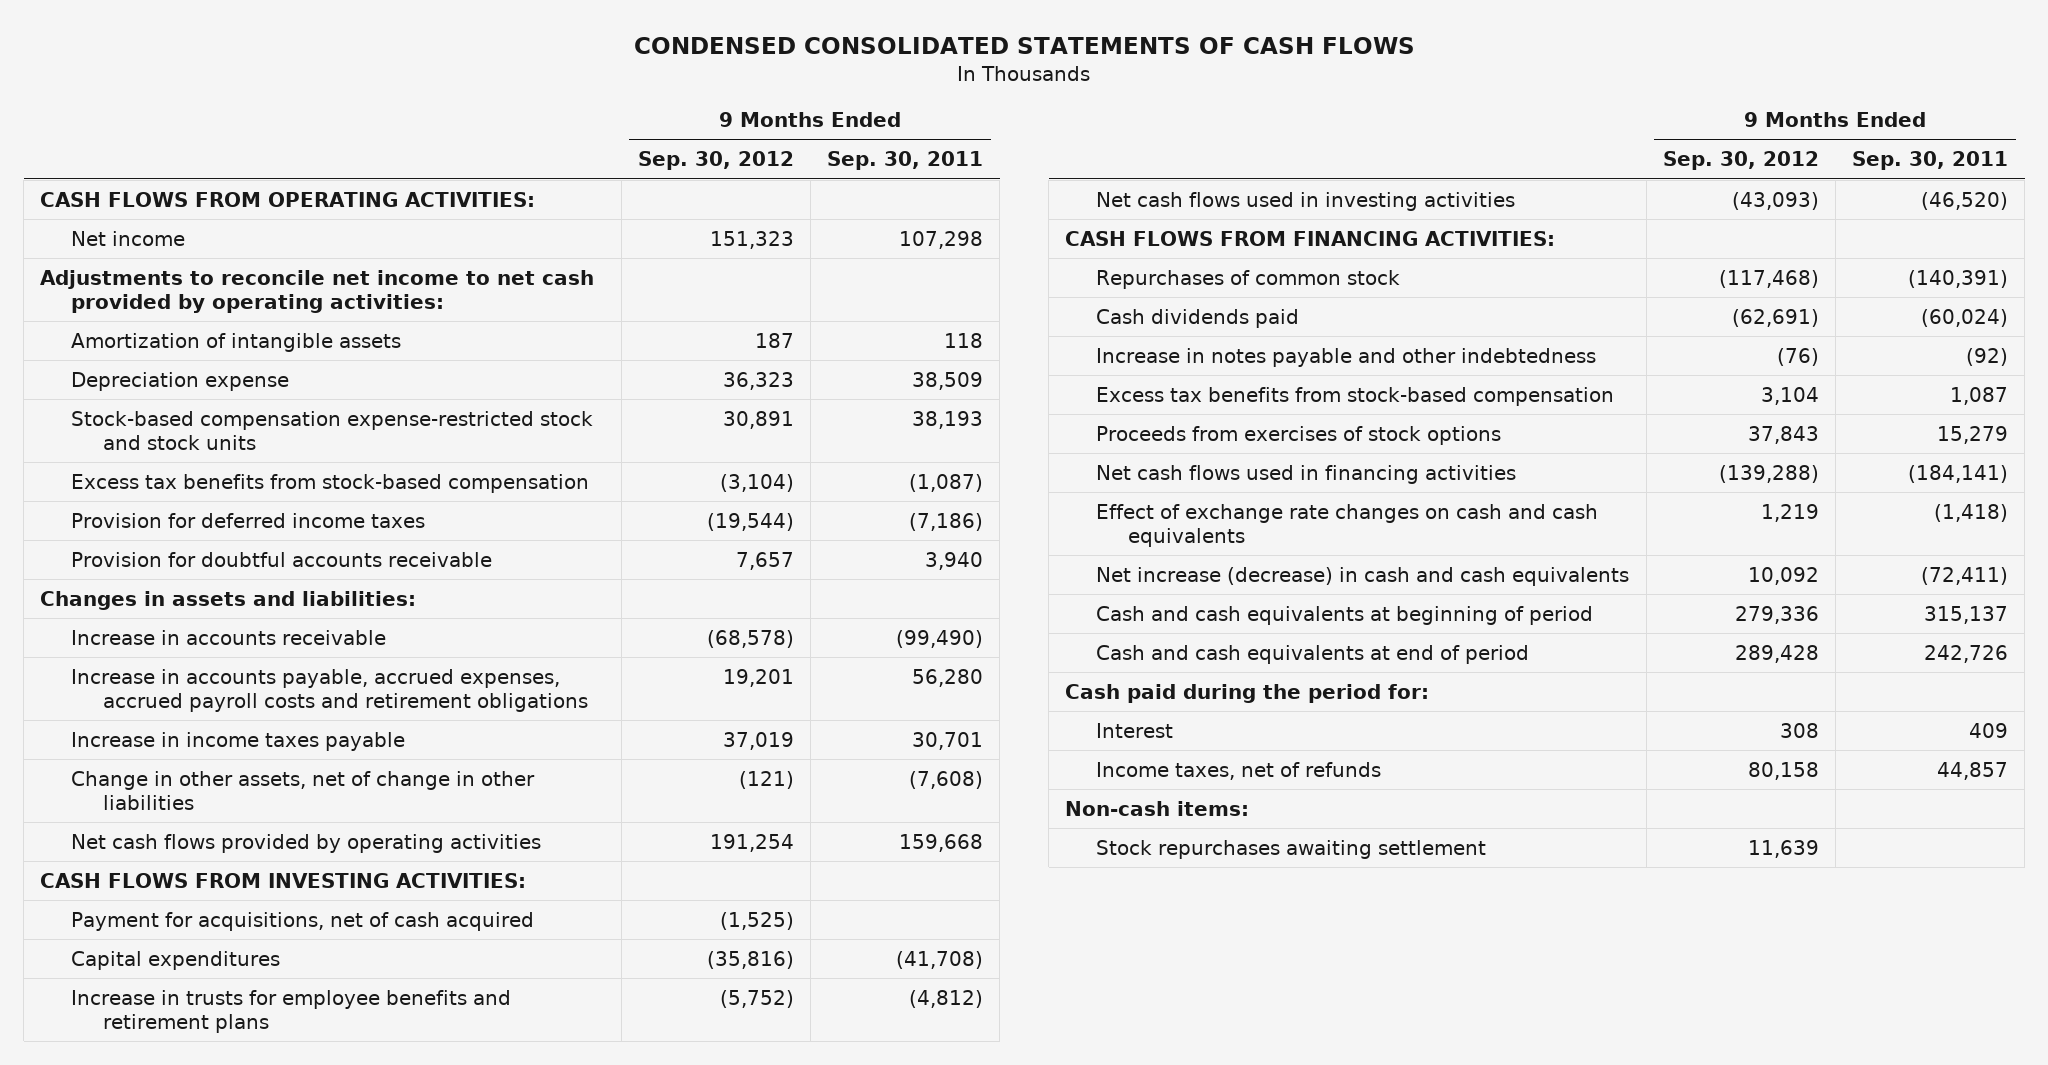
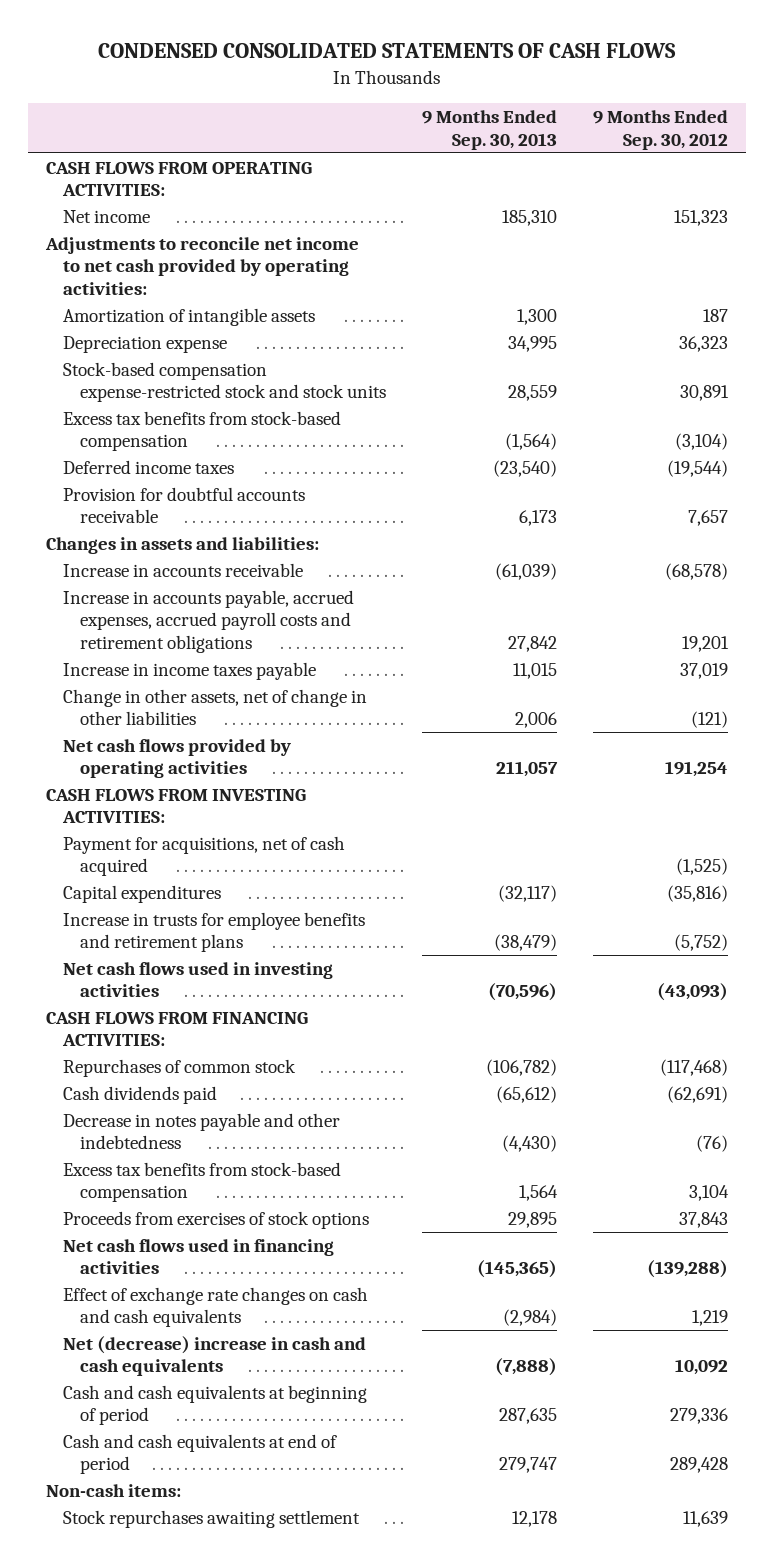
- | 9 Months Ended Sep. 30, 2012 | 9 Months Ended Sep. 30, 2011
+ | 9 Months Ended Sep. 30, 2013 | 9 Months Ended Sep. 30, 2012
- Provision for deferred income taxes | (19,544) | (7,186)
+ Deferred income taxes | (23,540) | (19,544)
- Increase in notes payable and other indebtedness | (76) | (92)
+ Decrease in notes payable and other indebtedness | (4,430) | (76)
- Net increase (decrease) in cash and cash equivalents | 10,092 | (72,411)
+ Net (decrease) increase in cash and cash equivalents | (7,888) | 10,092
- Cash paid during the period for:
- Interest | 308 | 409
- Income taxes, net of refunds | 80,158 | 44,857

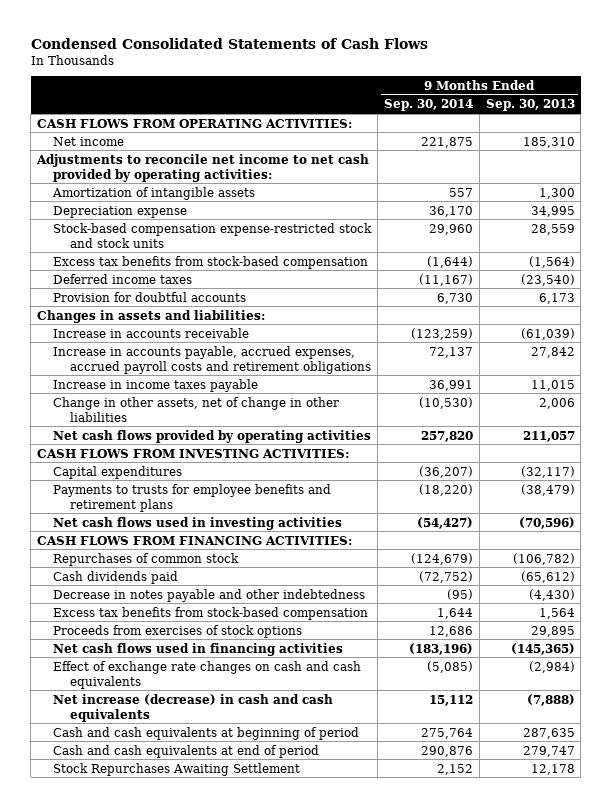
- CONDENSED CONSOLIDATED STATEMENTS OF CASH FLOWS
+ Condensed Consolidated Statements of Cash Flows
- | 9 Months Ended Sep. 30, 2013 | 9 Months Ended Sep. 30, 2012
+ | 9 Months Ended Sep. 30, 2014 | 9 Months Ended Sep. 30, 2013
- Provision for doubtful accounts receivable | 6,173 | 7,657
+ Provision for doubtful accounts | 6,730 | 6,173
- Payment for acquisitions, net of cash acquired | | (1,525)
- Increase in trusts for employee benefits and retirement plans | (38,479) | (5,752)
+ Payments to trusts for employee benefits and retirement plans | (18,220) | (38,479)
- Net (decrease) increase in cash and cash equivalents | (7,888) | 10,092
+ Net increase (decrease) in cash and cash equivalents | 15,112 | (7,888)
- Non-cash items:
- Stock repurchases awaiting settlement | 12,178 | 11,639
+ Stock Repurchases Awaiting Settlement | 2,152 | 12,178

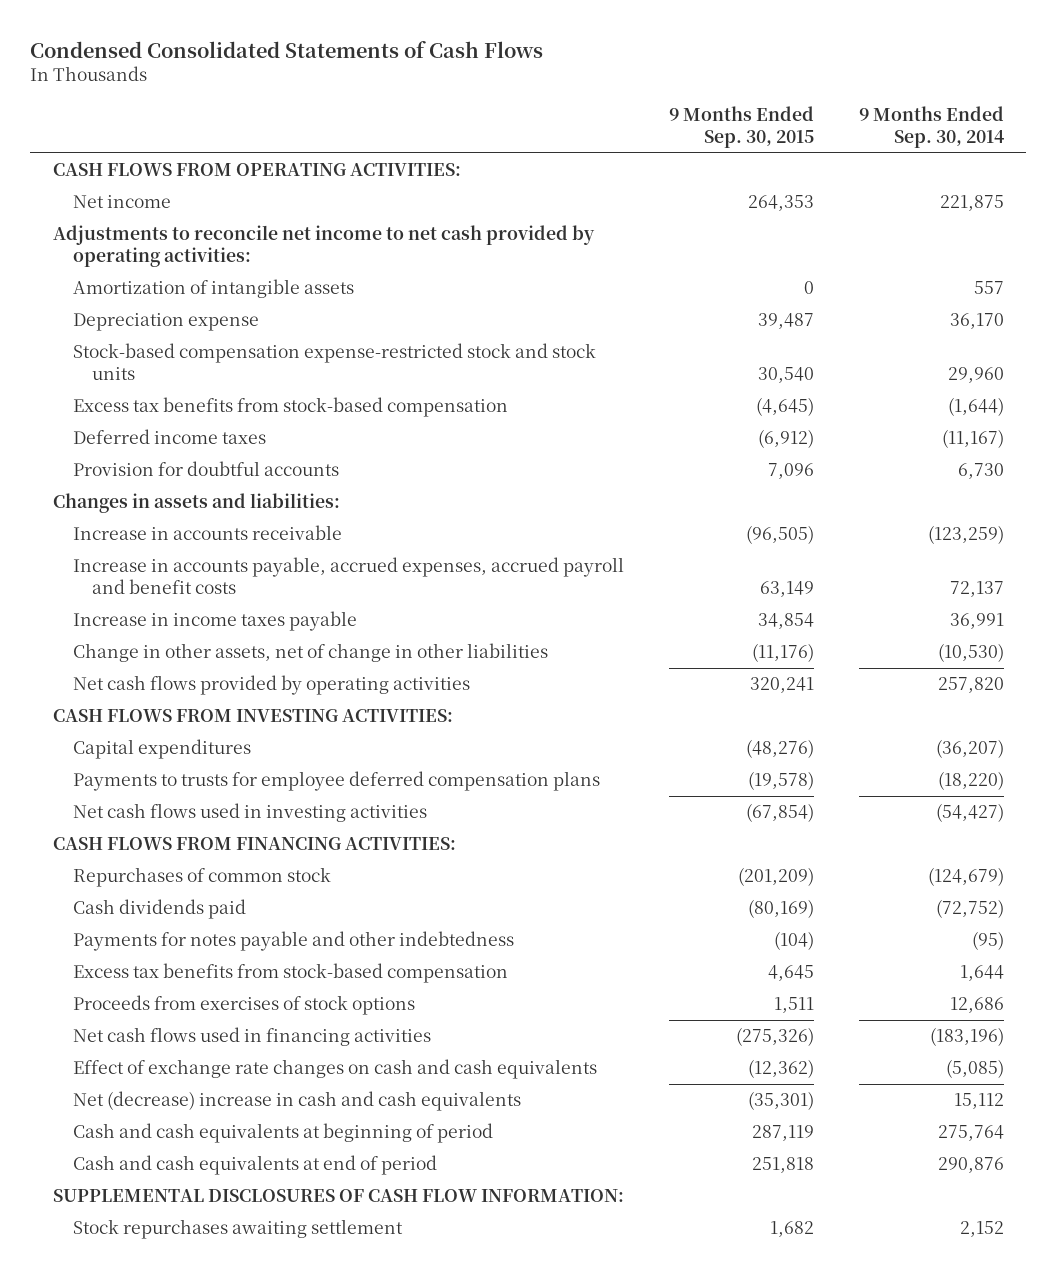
- | 9 Months Ended Sep. 30, 2014 | 9 Months Ended Sep. 30, 2013
+ | 9 Months Ended Sep. 30, 2015 | 9 Months Ended Sep. 30, 2014
- Increase in accounts payable, accrued expenses, accrued payroll costs and retirement obligations | 72,137 | 27,842
+ Increase in accounts payable, accrued expenses, accrued payroll and benefit costs | 63,149 | 72,137
- Payments to trusts for employee benefits and retirement plans | (18,220) | (38,479)
+ Payments to trusts for employee deferred compensation plans | (19,578) | (18,220)
- Decrease in notes payable and other indebtedness | (95) | (4,430)
+ Payments for notes payable and other indebtedness | (104) | (95)
- Net increase (decrease) in cash and cash equivalents | 15,112 | (7,888)
+ Net (decrease) increase in cash and cash equivalents | (35,301) | 15,112
- Stock Repurchases Awaiting Settlement | 2,152 | 12,178
+ SUPPLEMENTAL DISCLOSURES OF CASH FLOW INFORMATION:
+ Stock repurchases awaiting settlement | 1,682 | 2,152

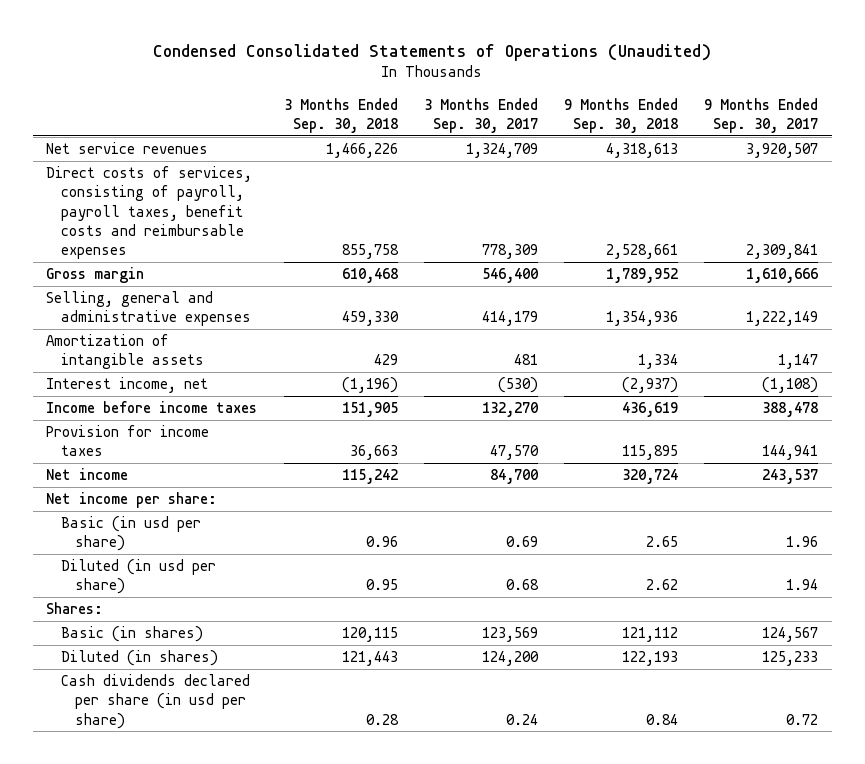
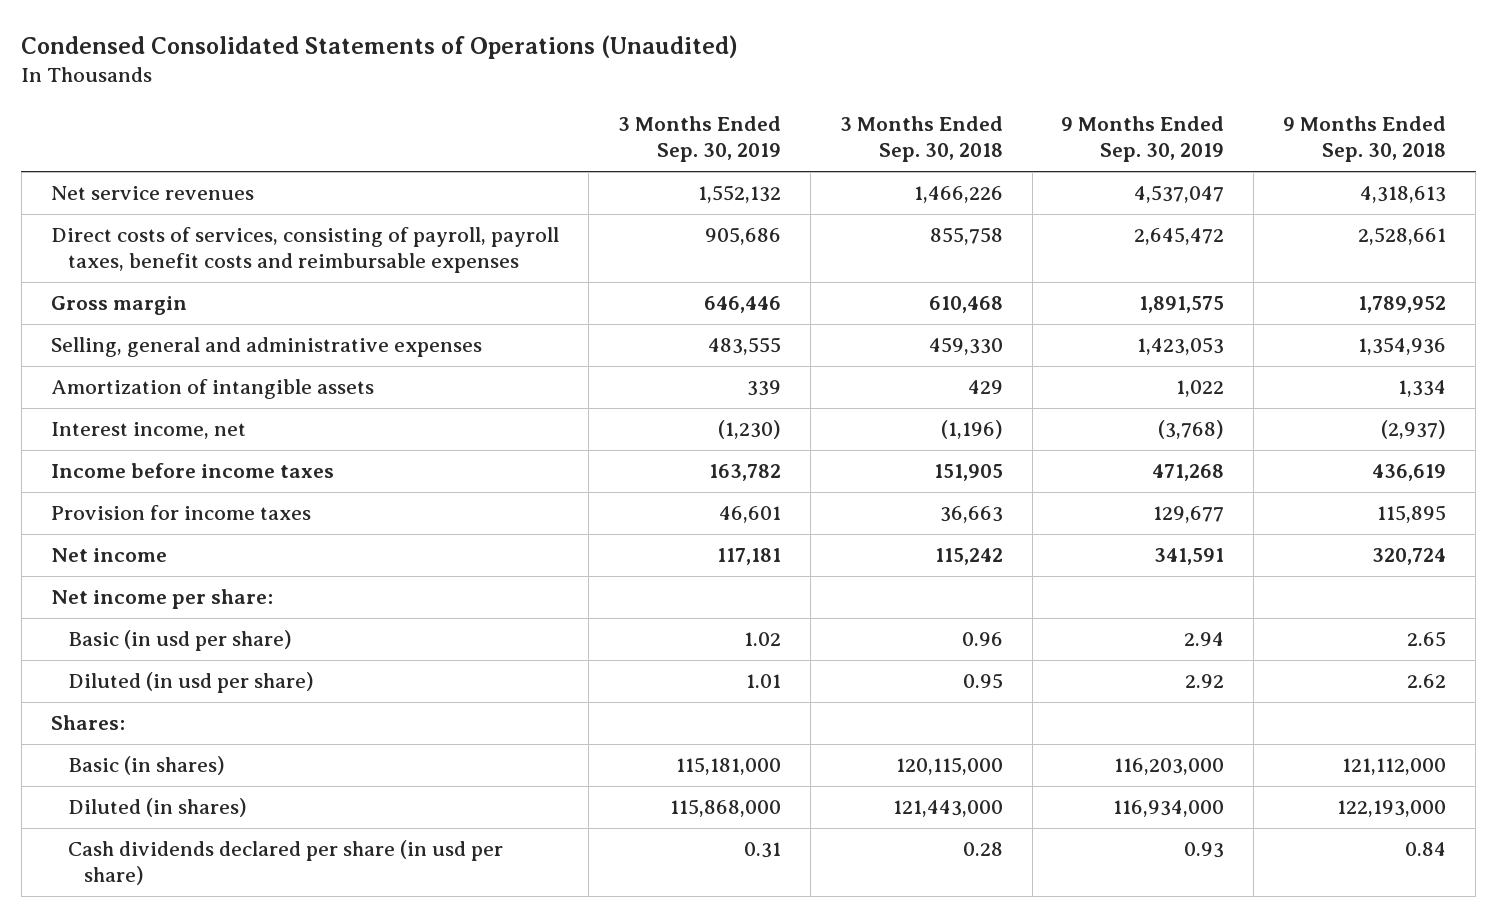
- | 3 Months Ended Sep. 30, 2018 | 3 Months Ended Sep. 30, 2017 | 9 Months Ended Sep. 30, 2018 | 9 Months Ended Sep. 30, 2017
+ | 3 Months Ended Sep. 30, 2019 | 3 Months Ended Sep. 30, 2018 | 9 Months Ended Sep. 30, 2019 | 9 Months Ended Sep. 30, 2018
- Basic (in shares) | 120,115 | 123,569 | 121,112 | 124,567
- Diluted (in shares) | 121,443 | 124,200 | 122,193 | 125,233
+ Basic (in shares) | 115,181,000 | 120,115,000 | 116,203,000 | 121,112,000
+ Diluted (in shares) | 115,868,000 | 121,443,000 | 116,934,000 | 122,193,000

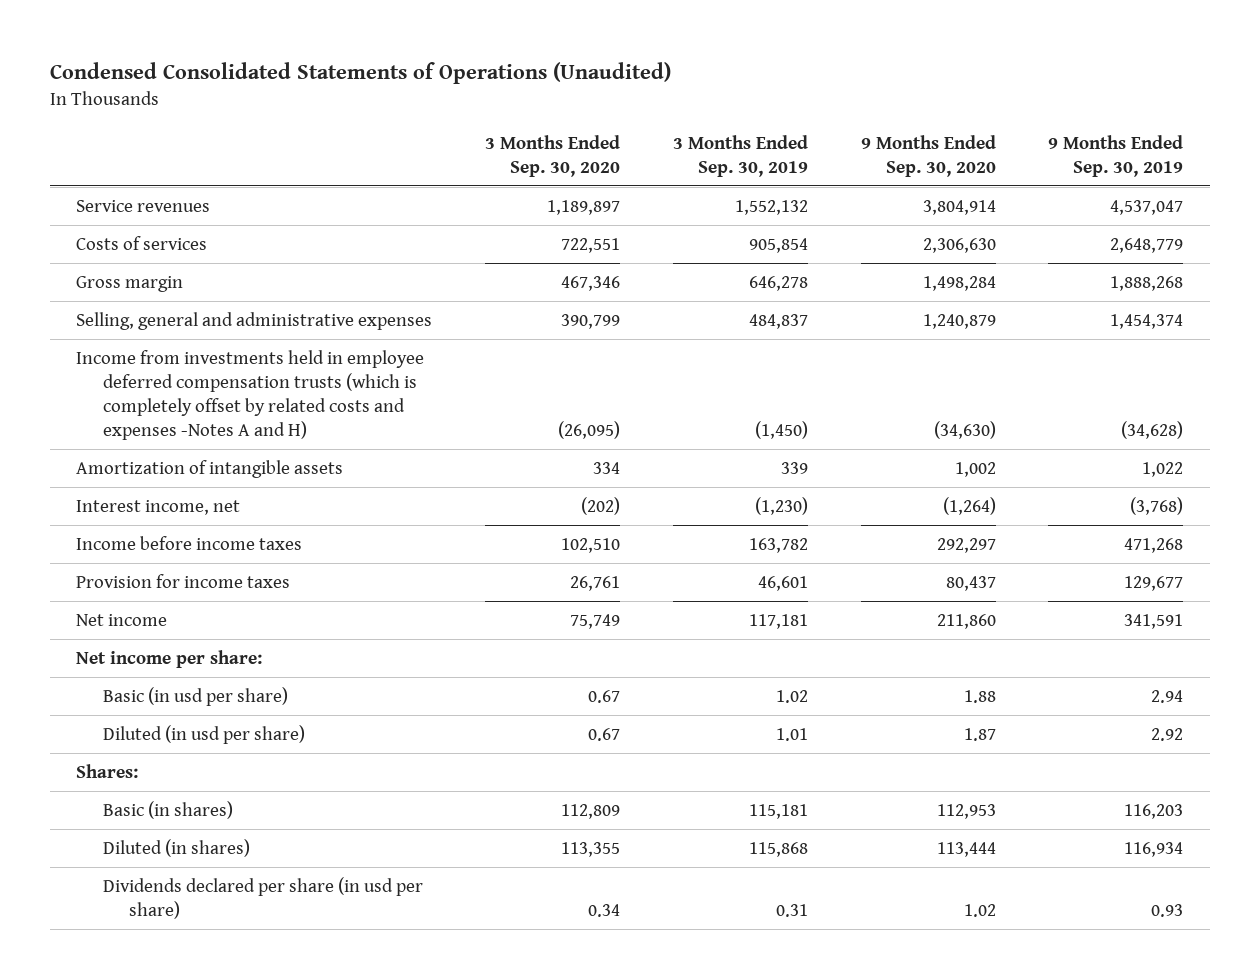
- | 3 Months Ended Sep. 30, 2019 | 3 Months Ended Sep. 30, 2018 | 9 Months Ended Sep. 30, 2019 | 9 Months Ended Sep. 30, 2018
+ | 3 Months Ended Sep. 30, 2020 | 3 Months Ended Sep. 30, 2019 | 9 Months Ended Sep. 30, 2020 | 9 Months Ended Sep. 30, 2019
- Net service revenues | 1,552,132 | 1,466,226 | 4,537,047 | 4,318,613
- Direct costs of services, consisting of payroll, payroll taxes, benefit costs and reimbursable expenses | 905,686 | 855,758 | 2,645,472 | 2,528,661
- Gross margin | 646,446 | 610,468 | 1,891,575 | 1,789,952
- Selling, general and administrative expenses | 483,555 | 459,330 | 1,423,053 | 1,354,936
+ Service revenues | 1,189,897 | 1,552,132 | 3,804,914 | 4,537,047
+ Costs of services | 722,551 | 905,854 | 2,306,630 | 2,648,779
+ Gross margin | 467,346 | 646,278 | 1,498,284 | 1,888,268
+ Selling, general and administrative expenses | 390,799 | 484,837 | 1,240,879 | 1,454,374
+ Income from investments held in employee deferred compensation trusts (which is completely offset by related costs and expenses -Notes A and H) | (26,095) | (1,450) | (34,630) | (34,628)
- Basic (in shares) | 115,181,000 | 120,115,000 | 116,203,000 | 121,112,000
- Diluted (in shares) | 115,868,000 | 121,443,000 | 116,934,000 | 122,193,000
- Cash dividends declared per share (in usd per share) | 0.31 | 0.28 | 0.93 | 0.84
+ Basic (in shares) | 112,809 | 115,181 | 112,953 | 116,203
+ Diluted (in shares) | 113,355 | 115,868 | 113,444 | 116,934
+ Dividends declared per share (in usd per share) | 0.34 | 0.31 | 1.02 | 0.93

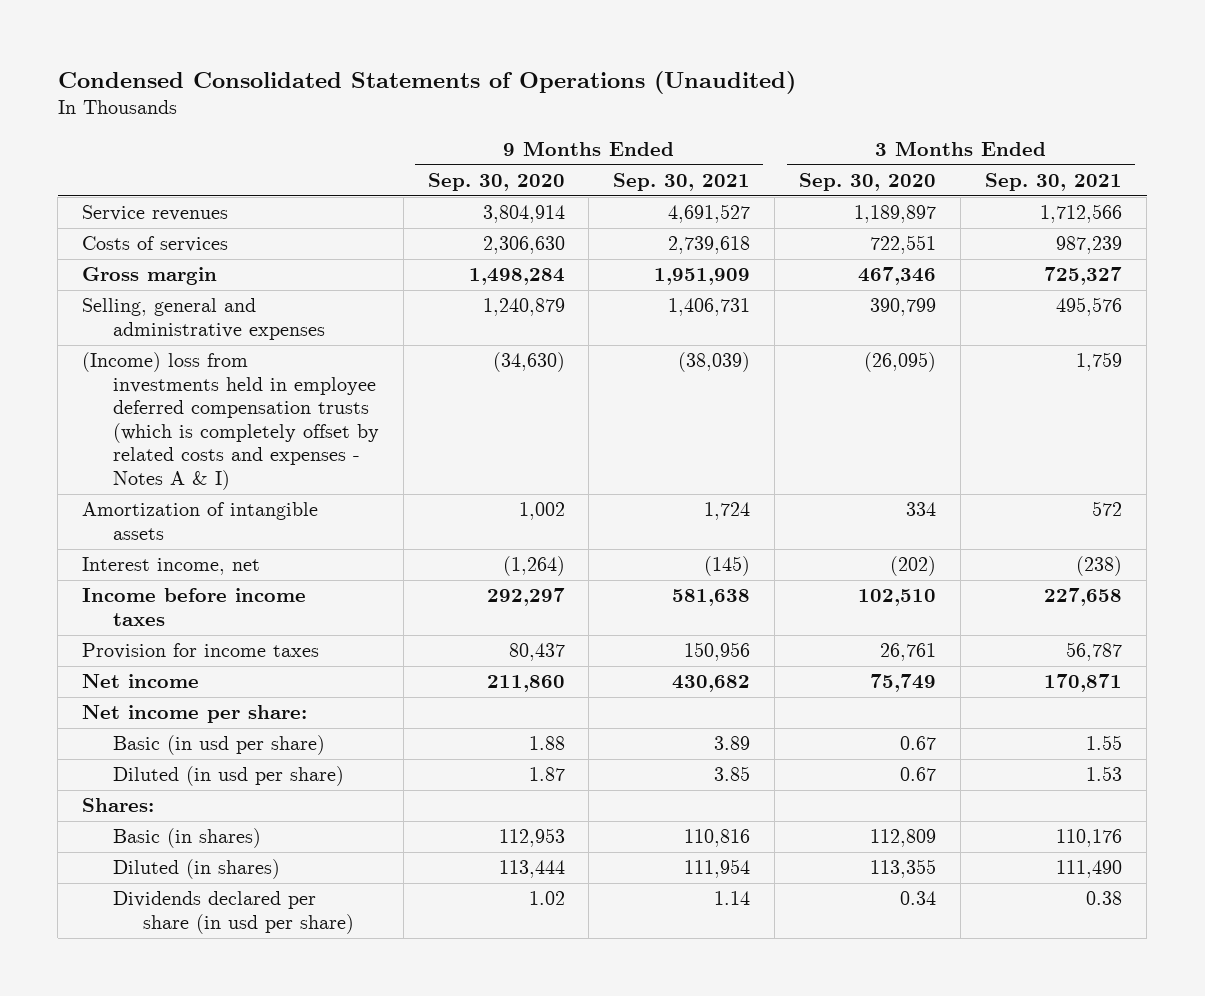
- | 3 Months Ended Sep. 30, 2020 | 3 Months Ended Sep. 30, 2019 | 9 Months Ended Sep. 30, 2020 | 9 Months Ended Sep. 30, 2019
+ | 9 Months Ended Sep. 30, 2020 | 9 Months Ended Sep. 30, 2021 | 3 Months Ended Sep. 30, 2020 | 3 Months Ended Sep. 30, 2021
- Income from investments held in employee deferred compensation trusts (which is completely offset by related costs and expenses -Notes A and H) | (26,095) | (1,450) | (34,630) | (34,628)
+ (Income) loss from investments held in employee deferred compensation trusts (which is completely offset by related costs and expenses - Notes A & I) | (34,630) | (38,039) | (26,095) | 1,759

